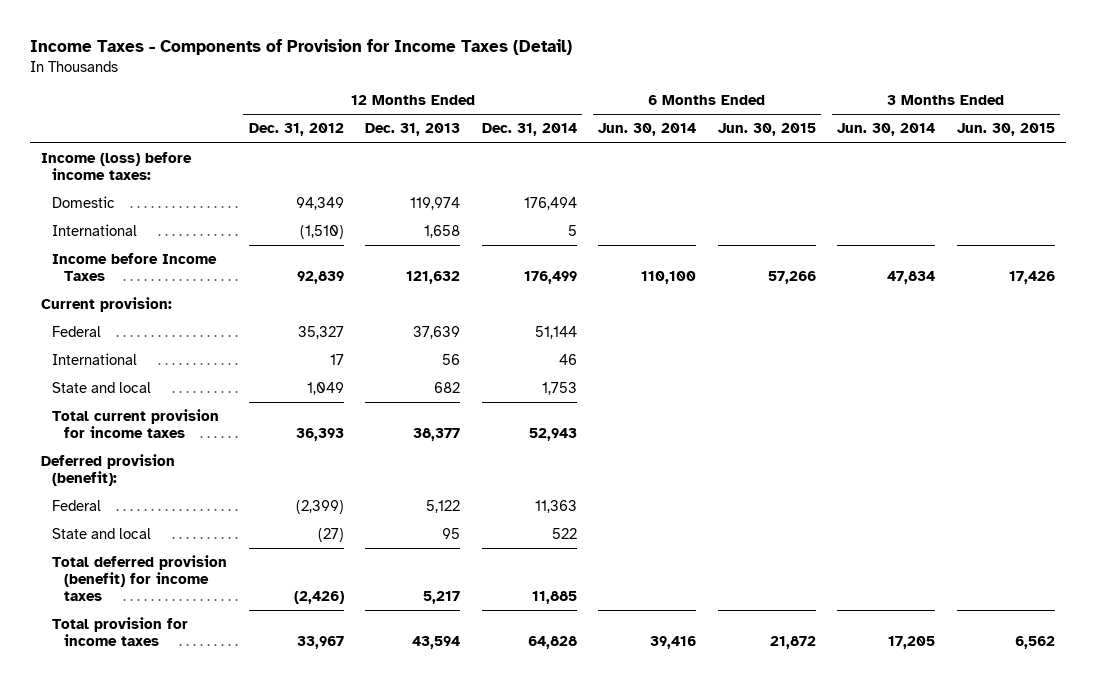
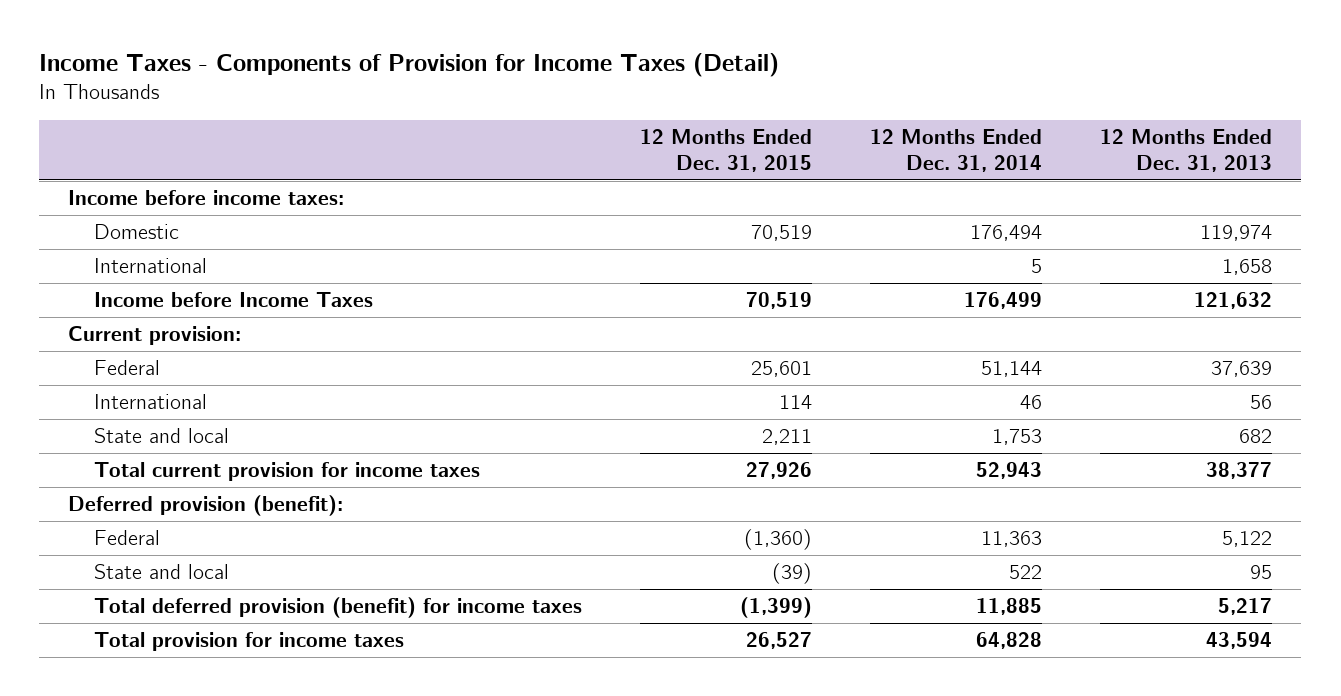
- | 12 Months Ended Dec. 31, 2012 | 12 Months Ended Dec. 31, 2013 | 12 Months Ended Dec. 31, 2014 | 6 Months Ended Jun. 30, 2014 | 6 Months Ended Jun. 30, 2015 | 3 Months Ended Jun. 30, 2014 | 3 Months Ended Jun. 30, 2015
+ | 12 Months Ended Dec. 31, 2015 | 12 Months Ended Dec. 31, 2014 | 12 Months Ended Dec. 31, 2013
- Income (loss) before income taxes:
+ Income before income taxes:

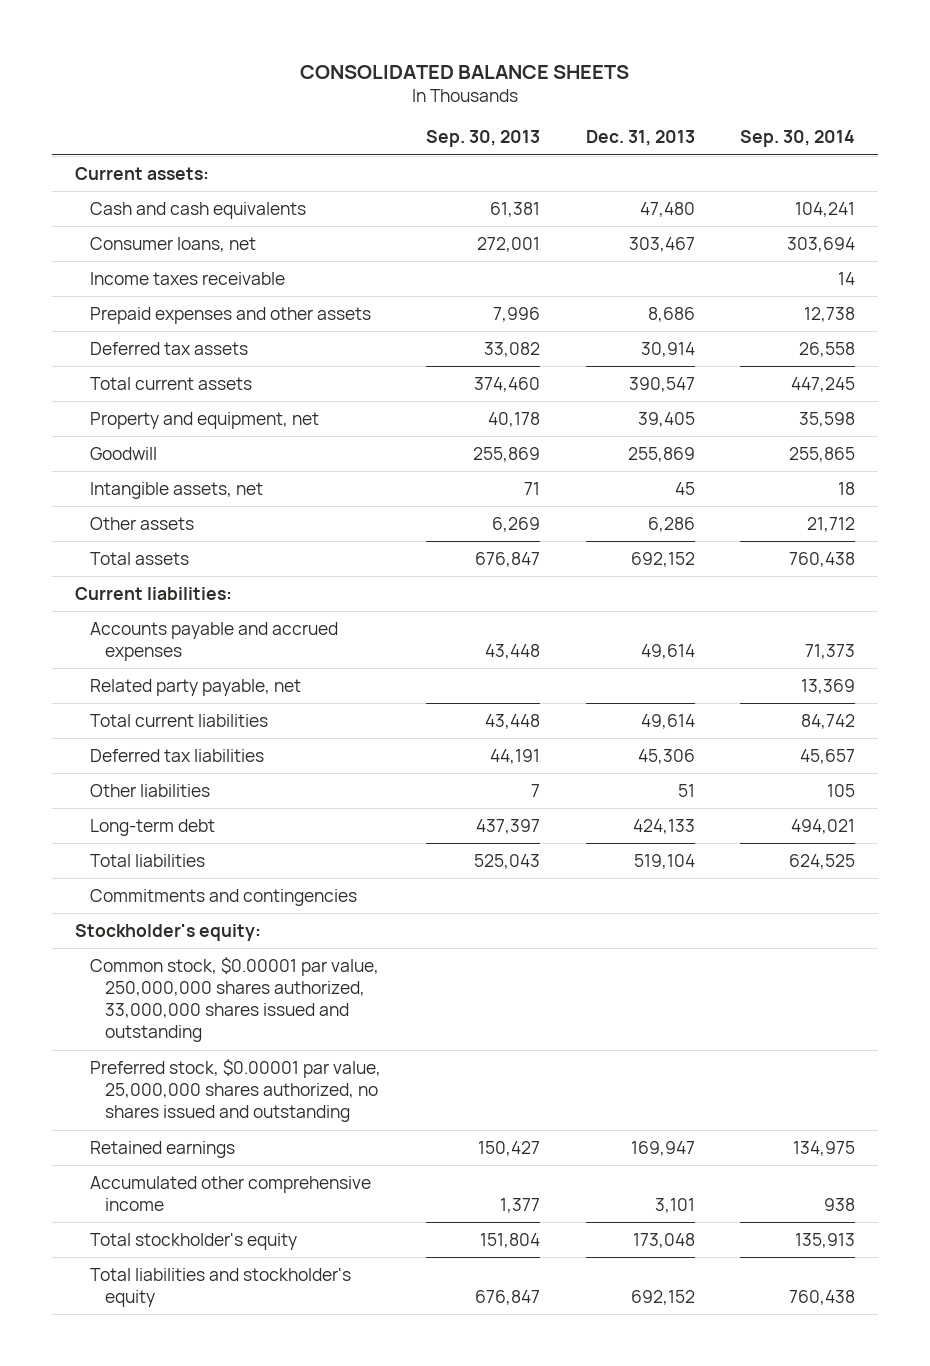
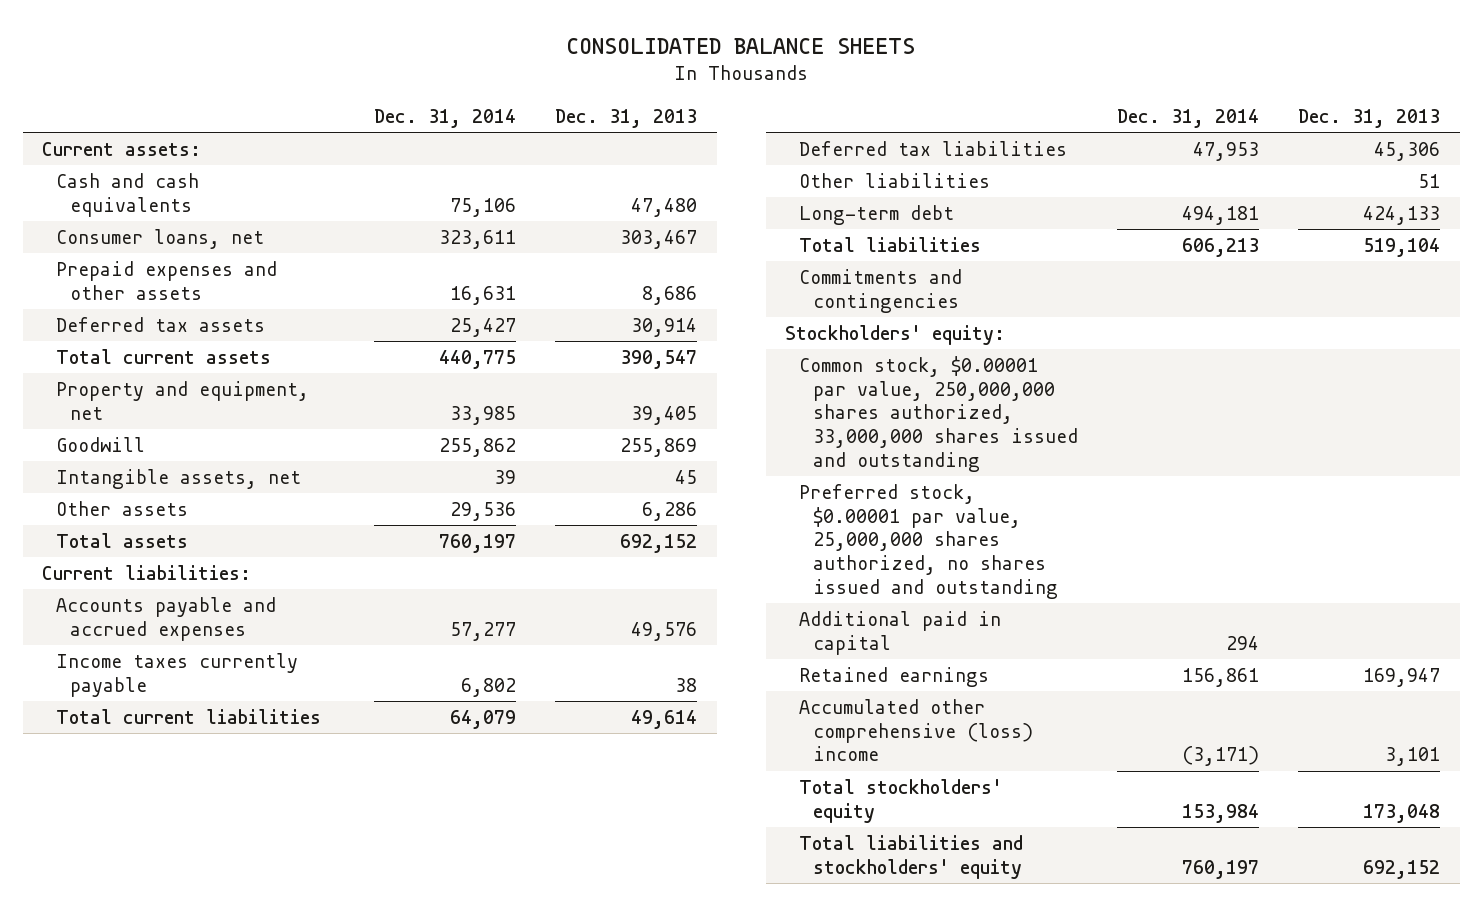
- | Sep. 30, 2013 | Dec. 31, 2013 | Sep. 30, 2014
+ | Dec. 31, 2014 | Dec. 31, 2013
- Income taxes receivable | | | 14
- Accounts payable and accrued expenses | 43,448 | 49,614 | 71,373
- Related party payable, net | | | 13,369
+ Accounts payable and accrued expenses | 57,277 | 49,576
+ Income taxes currently payable | 6,802 | 38
- Stockholder's equity:
+ Stockholders' equity:
+ Additional paid in capital | 294 |
- Accumulated other comprehensive income | 1,377 | 3,101 | 938
- Total stockholder's equity | 151,804 | 173,048 | 135,913
- Total liabilities and stockholder's equity | 676,847 | 692,152 | 760,438
+ Accumulated other comprehensive (loss) income | (3,171) | 3,101
+ Total stockholders' equity | 153,984 | 173,048
+ Total liabilities and stockholders' equity | 760,197 | 692,152

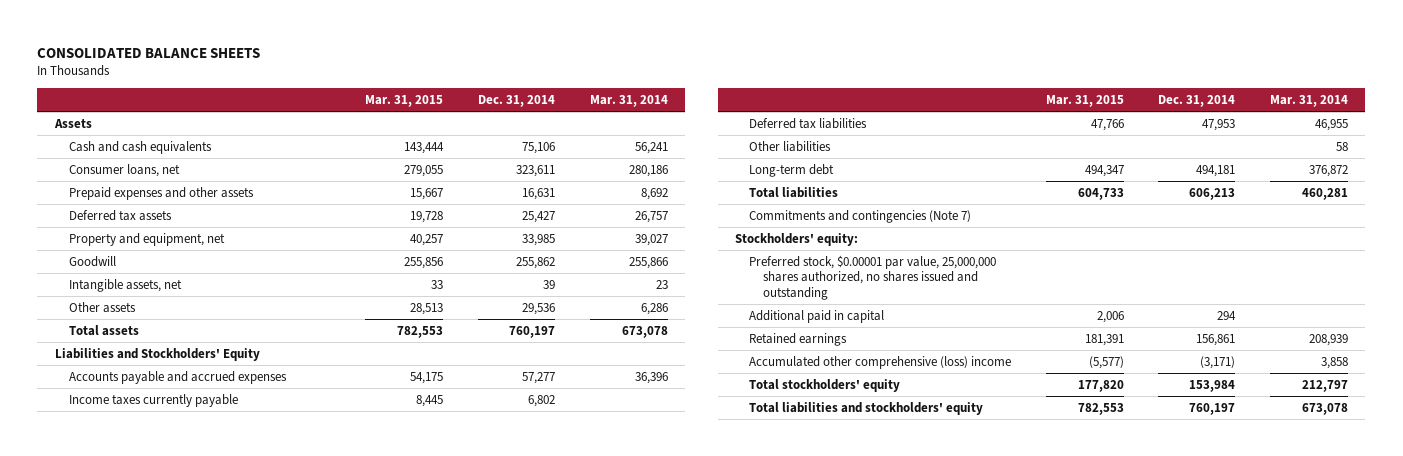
- | Dec. 31, 2014 | Dec. 31, 2013
+ | Mar. 31, 2015 | Dec. 31, 2014 | Mar. 31, 2014
- Current assets:
+ Assets
- Total current assets | 440,775 | 390,547
- Current liabilities:
+ Liabilities and Stockholders' Equity
- Total current liabilities | 64,079 | 49,614
- Commitments and contingencies
+ Commitments and contingencies (Note 7)
- Common stock, $0.00001 par value, 250,000,000 shares authorized, 33,000,000 shares issued and outstanding

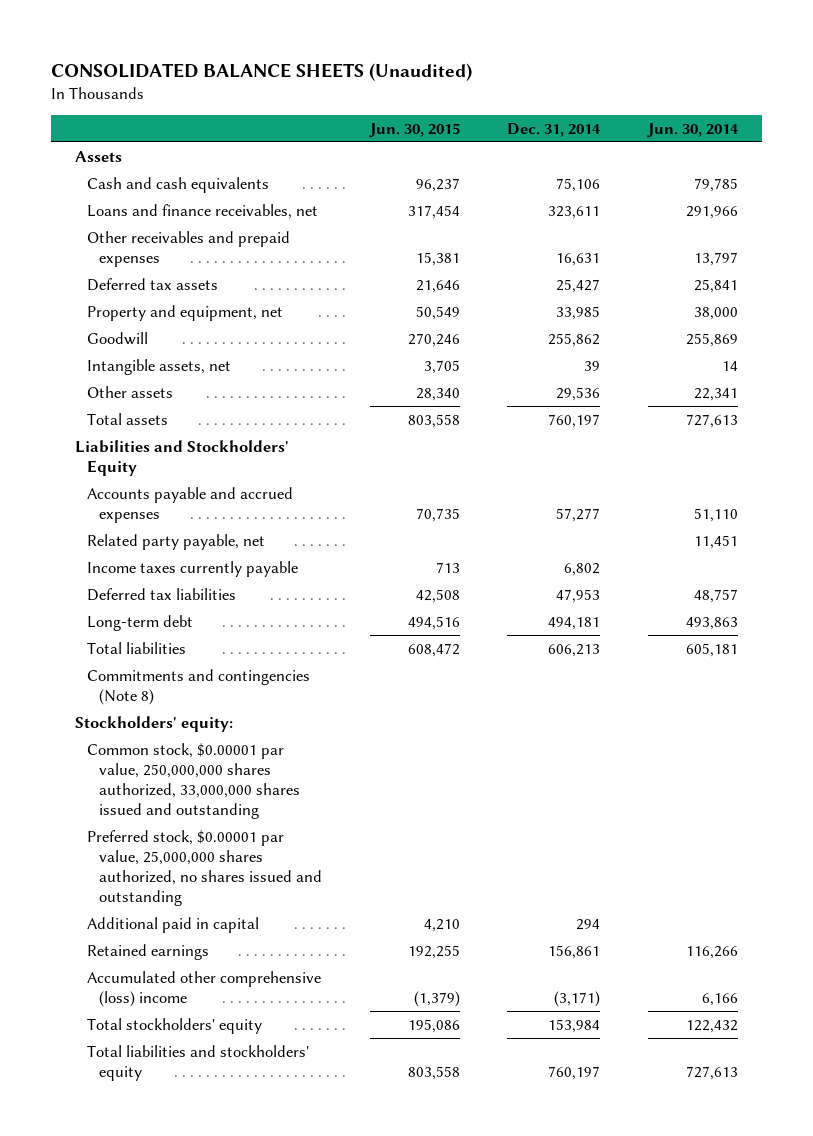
- CONSOLIDATED BALANCE SHEETS
+ CONSOLIDATED BALANCE SHEETS (Unaudited)
- | Mar. 31, 2015 | Dec. 31, 2014 | Mar. 31, 2014
+ | Jun. 30, 2015 | Dec. 31, 2014 | Jun. 30, 2014
- Consumer loans, net | 279,055 | 323,611 | 280,186
- Prepaid expenses and other assets | 15,667 | 16,631 | 8,692
+ Loans and finance receivables, net | 317,454 | 323,611 | 291,966
+ Other receivables and prepaid expenses | 15,381 | 16,631 | 13,797
+ Related party payable, net | | | 11,451
- Other liabilities | | | 58
- Commitments and contingencies (Note 7)
+ Commitments and contingencies (Note 8)
+ Common stock, $0.00001 par value, 250,000,000 shares authorized, 33,000,000 shares issued and outstanding

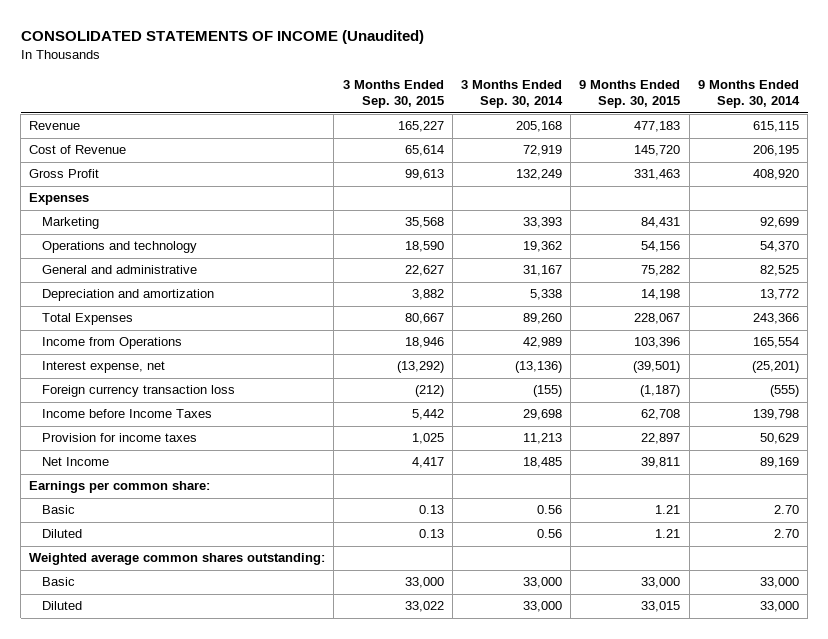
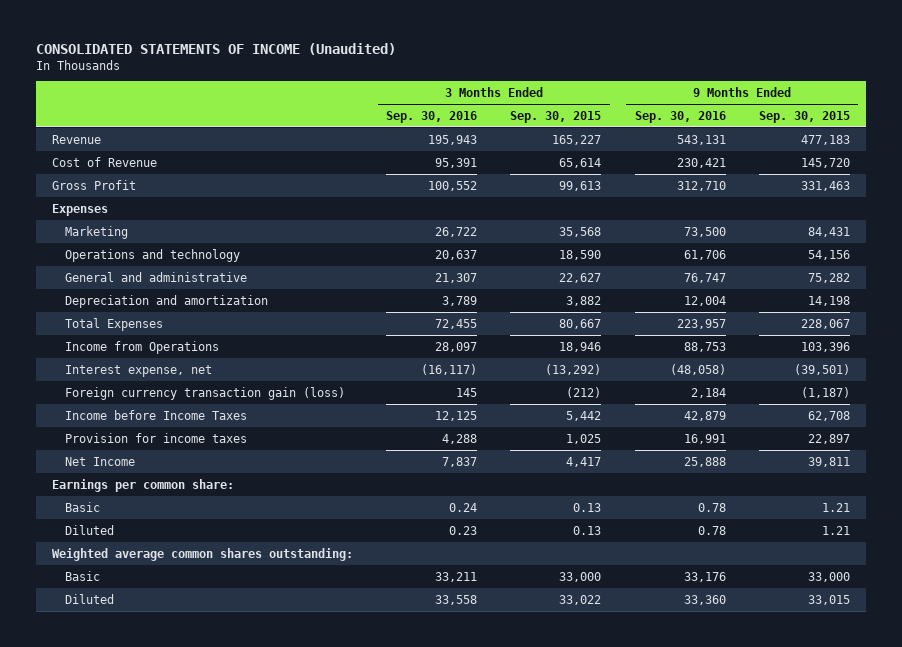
- | 3 Months Ended Sep. 30, 2015 | 3 Months Ended Sep. 30, 2014 | 9 Months Ended Sep. 30, 2015 | 9 Months Ended Sep. 30, 2014
+ | 3 Months Ended Sep. 30, 2016 | 3 Months Ended Sep. 30, 2015 | 9 Months Ended Sep. 30, 2016 | 9 Months Ended Sep. 30, 2015
- Foreign currency transaction loss | (212) | (155) | (1,187) | (555)
+ Foreign currency transaction gain (loss) | 145 | (212) | 2,184 | (1,187)

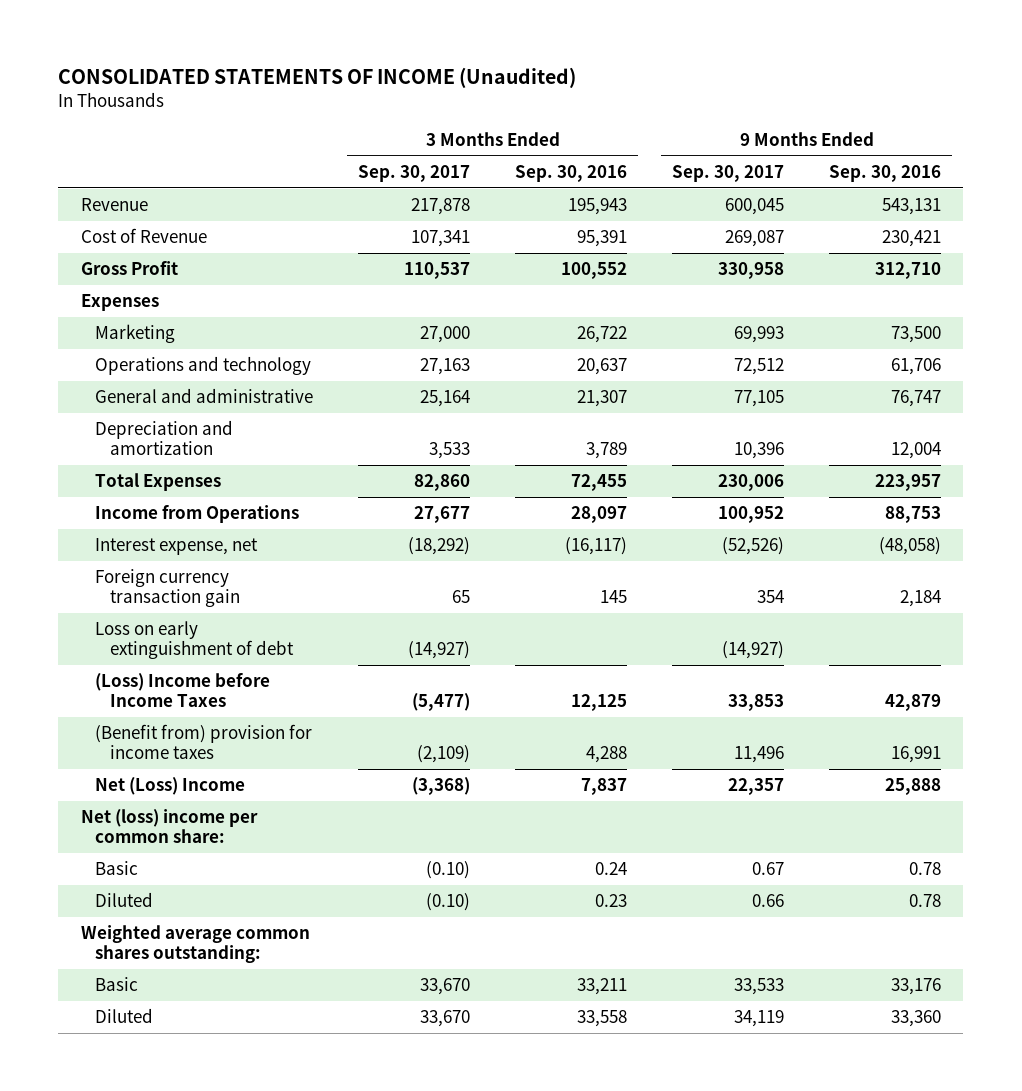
- | 3 Months Ended Sep. 30, 2016 | 3 Months Ended Sep. 30, 2015 | 9 Months Ended Sep. 30, 2016 | 9 Months Ended Sep. 30, 2015
+ | 3 Months Ended Sep. 30, 2017 | 3 Months Ended Sep. 30, 2016 | 9 Months Ended Sep. 30, 2017 | 9 Months Ended Sep. 30, 2016
- Foreign currency transaction gain (loss) | 145 | (212) | 2,184 | (1,187)
- Income before Income Taxes | 12,125 | 5,442 | 42,879 | 62,708
- Provision for income taxes | 4,288 | 1,025 | 16,991 | 22,897
- Net Income | 7,837 | 4,417 | 25,888 | 39,811
- Earnings per common share:
+ Foreign currency transaction gain | 65 | 145 | 354 | 2,184
+ Loss on early extinguishment of debt | (14,927) | | (14,927) |
+ (Loss) Income before Income Taxes | (5,477) | 12,125 | 33,853 | 42,879
+ (Benefit from) provision for income taxes | (2,109) | 4,288 | 11,496 | 16,991
+ Net (Loss) Income | (3,368) | 7,837 | 22,357 | 25,888
+ Net (loss) income per common share:

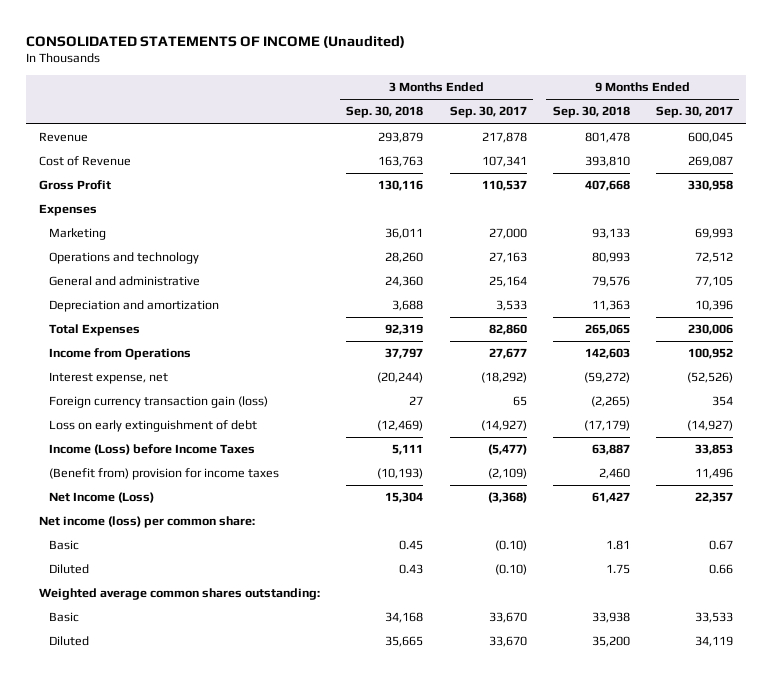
- | 3 Months Ended Sep. 30, 2017 | 3 Months Ended Sep. 30, 2016 | 9 Months Ended Sep. 30, 2017 | 9 Months Ended Sep. 30, 2016
+ | 3 Months Ended Sep. 30, 2018 | 3 Months Ended Sep. 30, 2017 | 9 Months Ended Sep. 30, 2018 | 9 Months Ended Sep. 30, 2017
- Foreign currency transaction gain | 65 | 145 | 354 | 2,184
+ Foreign currency transaction gain (loss) | 27 | 65 | (2,265) | 354
- (Loss) Income before Income Taxes | (5,477) | 12,125 | 33,853 | 42,879
+ Income (Loss) before Income Taxes | 5,111 | (5,477) | 63,887 | 33,853
- Net (Loss) Income | (3,368) | 7,837 | 22,357 | 25,888
- Net (loss) income per common share:
+ Net Income (Loss) | 15,304 | (3,368) | 61,427 | 22,357
+ Net income (loss) per common share:

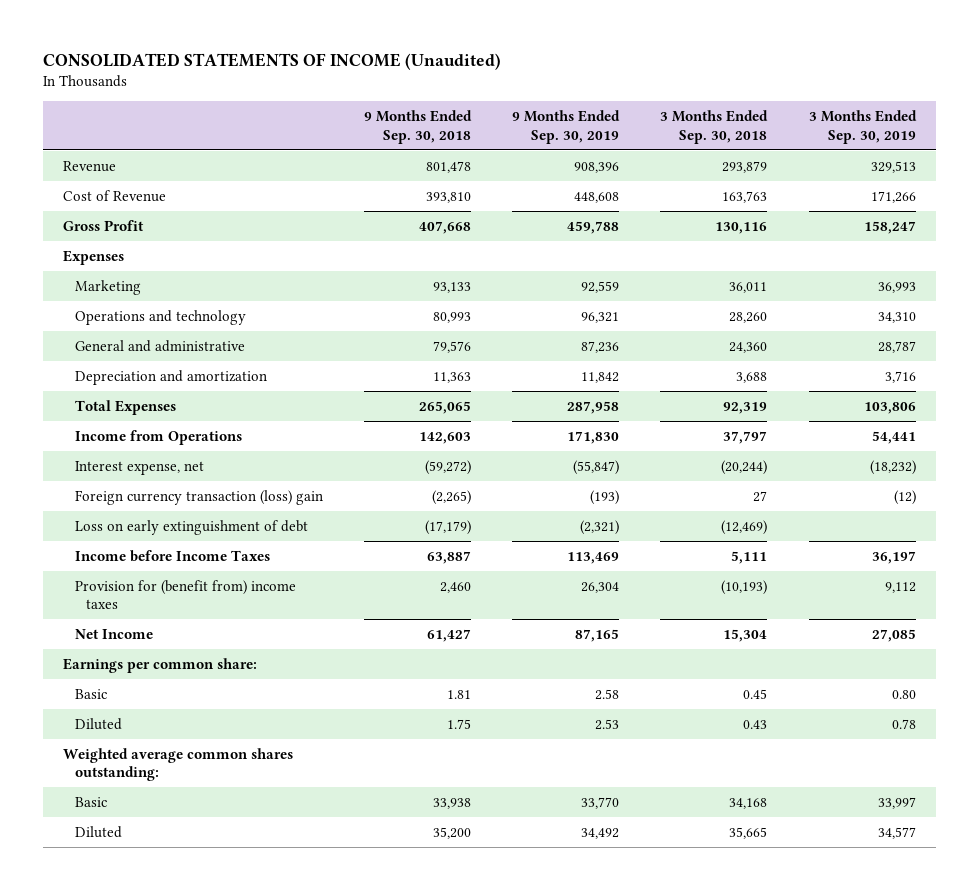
- | 3 Months Ended Sep. 30, 2018 | 3 Months Ended Sep. 30, 2017 | 9 Months Ended Sep. 30, 2018 | 9 Months Ended Sep. 30, 2017
+ | 9 Months Ended Sep. 30, 2018 | 9 Months Ended Sep. 30, 2019 | 3 Months Ended Sep. 30, 2018 | 3 Months Ended Sep. 30, 2019
- Foreign currency transaction gain (loss) | 27 | 65 | (2,265) | 354
+ Foreign currency transaction (loss) gain | (2,265) | (193) | 27 | (12)
- Income (Loss) before Income Taxes | 5,111 | (5,477) | 63,887 | 33,853
- (Benefit from) provision for income taxes | (10,193) | (2,109) | 2,460 | 11,496
- Net Income (Loss) | 15,304 | (3,368) | 61,427 | 22,357
- Net income (loss) per common share:
+ Income before Income Taxes | 63,887 | 113,469 | 5,111 | 36,197
+ Provision for (benefit from) income taxes | 2,460 | 26,304 | (10,193) | 9,112
+ Net Income | 61,427 | 87,165 | 15,304 | 27,085
+ Earnings per common share:

